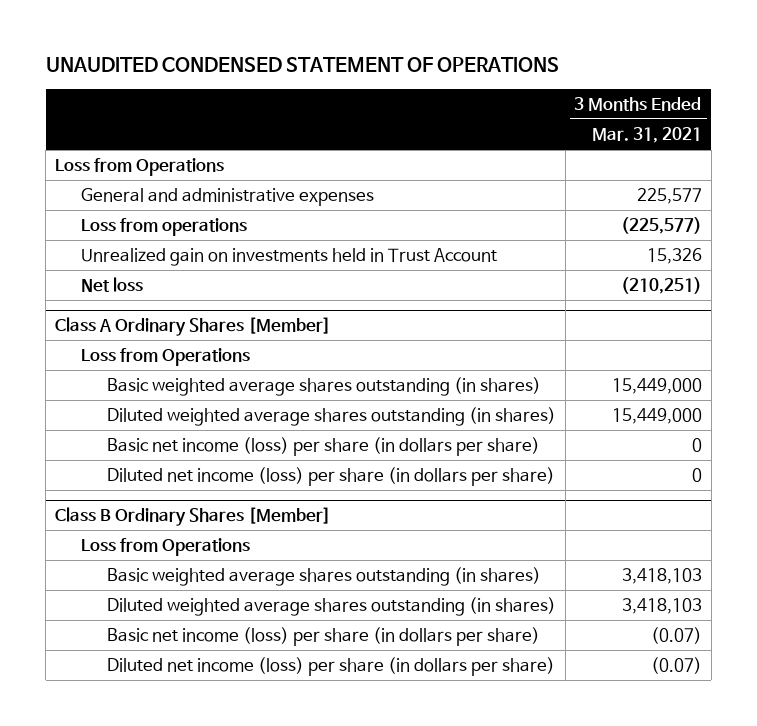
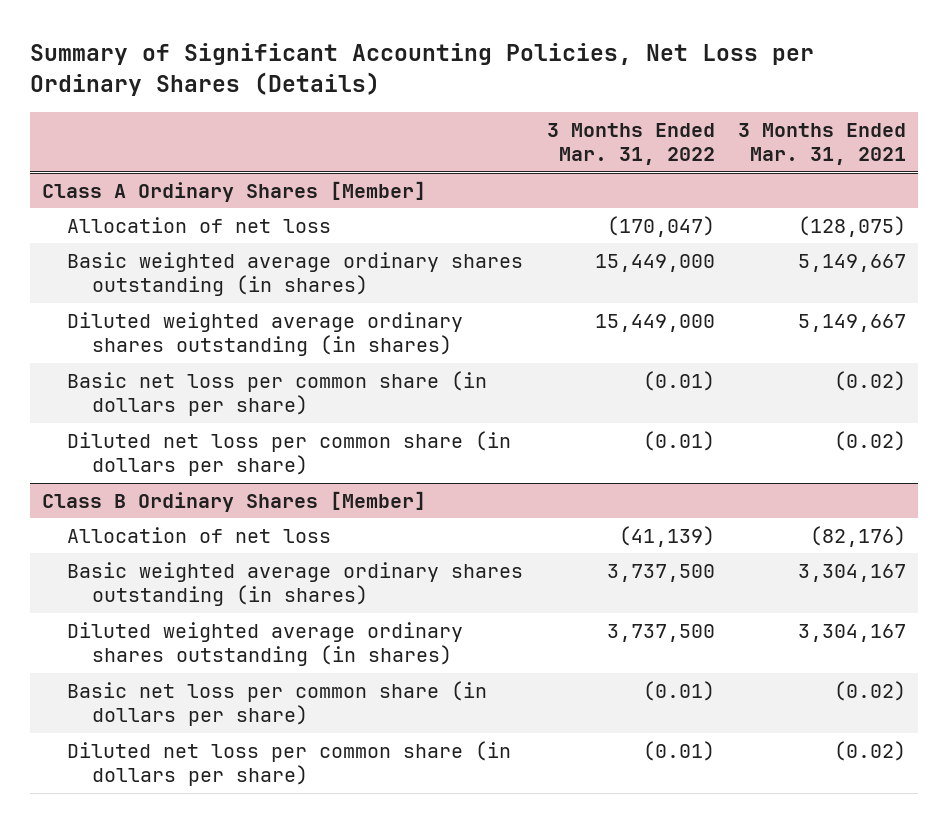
- UNAUDITED CONDENSED STATEMENT OF OPERATIONS
+ Summary of Significant Accounting Policies, Net Loss per Ordinary Shares (Details)
- | 3 Months Ended Mar. 31, 2021
+ | 3 Months Ended Mar. 31, 2022 | 3 Months Ended Mar. 31, 2021
- Loss from Operations
- General and administrative expenses | 225,577
- Loss from operations | (225,577)
- Unrealized gain on investments held in Trust Account | 15,326
- Net loss | (210,251)
@ Class A Ordinary Shares [Member]
- Loss from Operations
- Basic weighted average shares outstanding (in shares) | 15,449,000
- Diluted weighted average shares outstanding (in shares) | 15,449,000
- Basic net income (loss) per share (in dollars per share) | 0
- Diluted net income (loss) per share (in dollars per share) | 0
+ Allocation of net loss | (170,047) | (128,075)
+ Basic weighted average ordinary shares outstanding (in shares) | 15,449,000 | 5,149,667
+ Diluted weighted average ordinary shares outstanding (in shares) | 15,449,000 | 5,149,667
+ Basic net loss per common share (in dollars per share) | (0.01) | (0.02)
+ Diluted net loss per common share (in dollars per share) | (0.01) | (0.02)
@ Class B Ordinary Shares [Member]
- Loss from Operations
- Basic weighted average shares outstanding (in shares) | 3,418,103
- Diluted weighted average shares outstanding (in shares) | 3,418,103
- Basic net income (loss) per share (in dollars per share) | (0.07)
- Diluted net income (loss) per share (in dollars per share) | (0.07)
+ Allocation of net loss | (41,139) | (82,176)
+ Basic weighted average ordinary shares outstanding (in shares) | 3,737,500 | 3,304,167
+ Diluted weighted average ordinary shares outstanding (in shares) | 3,737,500 | 3,304,167
+ Basic net loss per common share (in dollars per share) | (0.01) | (0.02)
+ Diluted net loss per common share (in dollars per share) | (0.01) | (0.02)

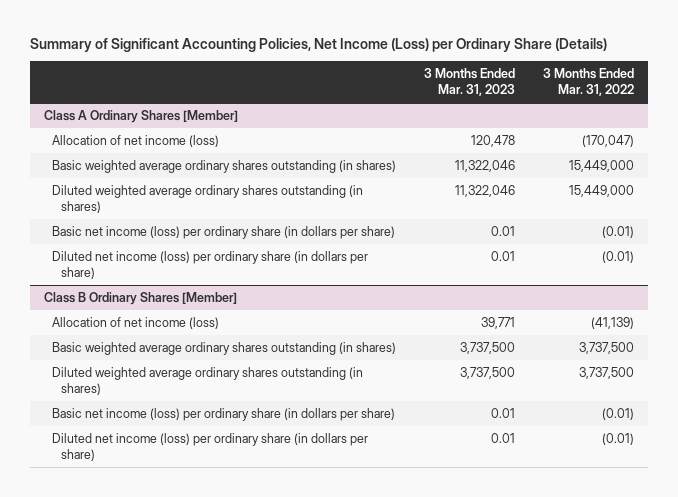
- Summary of Significant Accounting Policies, Net Loss per Ordinary Shares (Details)
+ Summary of Significant Accounting Policies, Net Income (Loss) per Ordinary Share (Details)
- | 3 Months Ended Mar. 31, 2022 | 3 Months Ended Mar. 31, 2021
+ | 3 Months Ended Mar. 31, 2023 | 3 Months Ended Mar. 31, 2022
@ Class A Ordinary Shares [Member]
- Allocation of net loss | (170,047) | (128,075)
+ Allocation of net income (loss) | 120,478 | (170,047)
- Basic net loss per common share (in dollars per share) | (0.01) | (0.02)
- Diluted net loss per common share (in dollars per share) | (0.01) | (0.02)
+ Basic net income (loss) per ordinary share (in dollars per share) | 0.01 | (0.01)
+ Diluted net income (loss) per ordinary share (in dollars per share) | 0.01 | (0.01)
@ Class B Ordinary Shares [Member]
- Allocation of net loss | (41,139) | (82,176)
+ Allocation of net income (loss) | 39,771 | (41,139)
- Basic net loss per common share (in dollars per share) | (0.01) | (0.02)
- Diluted net loss per common share (in dollars per share) | (0.01) | (0.02)
+ Basic net income (loss) per ordinary share (in dollars per share) | 0.01 | (0.01)
+ Diluted net income (loss) per ordinary share (in dollars per share) | 0.01 | (0.01)

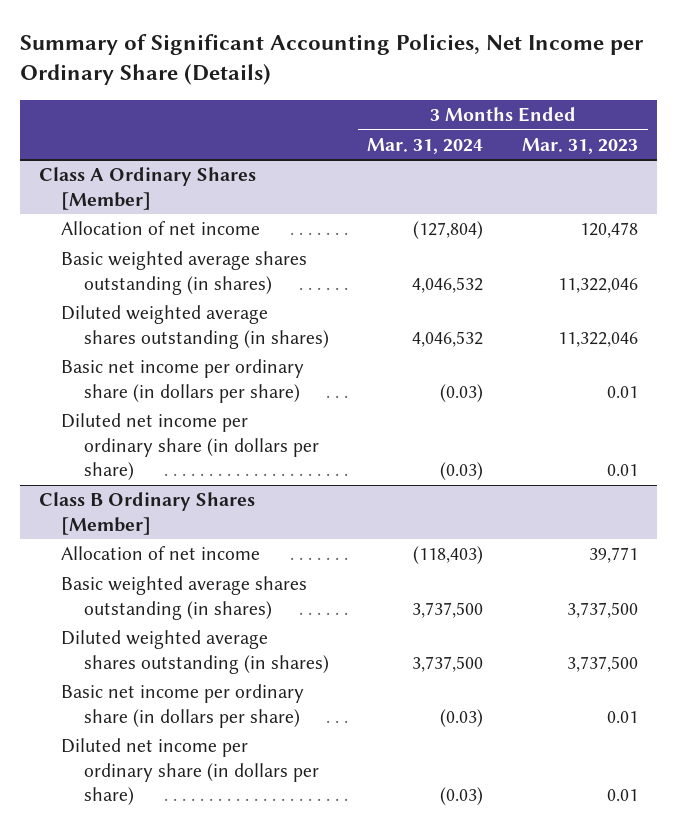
- Summary of Significant Accounting Policies, Net Income (Loss) per Ordinary Share (Details)
+ Summary of Significant Accounting Policies, Net Income per Ordinary Share (Details)
- | 3 Months Ended Mar. 31, 2023 | 3 Months Ended Mar. 31, 2022
+ | 3 Months Ended Mar. 31, 2024 | 3 Months Ended Mar. 31, 2023
@ Class A Ordinary Shares [Member]
- Allocation of net income (loss) | 120,478 | (170,047)
- Basic weighted average ordinary shares outstanding (in shares) | 11,322,046 | 15,449,000
- Diluted weighted average ordinary shares outstanding (in shares) | 11,322,046 | 15,449,000
- Basic net income (loss) per ordinary share (in dollars per share) | 0.01 | (0.01)
- Diluted net income (loss) per ordinary share (in dollars per share) | 0.01 | (0.01)
+ Allocation of net income | (127,804) | 120,478
+ Basic weighted average shares outstanding (in shares) | 4,046,532 | 11,322,046
+ Diluted weighted average shares outstanding (in shares) | 4,046,532 | 11,322,046
+ Basic net income per ordinary share (in dollars per share) | (0.03) | 0.01
+ Diluted net income per ordinary share (in dollars per share) | (0.03) | 0.01
@ Class B Ordinary Shares [Member]
- Allocation of net income (loss) | 39,771 | (41,139)
- Basic weighted average ordinary shares outstanding (in shares) | 3,737,500 | 3,737,500
- Diluted weighted average ordinary shares outstanding (in shares) | 3,737,500 | 3,737,500
- Basic net income (loss) per ordinary share (in dollars per share) | 0.01 | (0.01)
- Diluted net income (loss) per ordinary share (in dollars per share) | 0.01 | (0.01)
+ Allocation of net income | (118,403) | 39,771
+ Basic weighted average shares outstanding (in shares) | 3,737,500 | 3,737,500
+ Diluted weighted average shares outstanding (in shares) | 3,737,500 | 3,737,500
+ Basic net income per ordinary share (in dollars per share) | (0.03) | 0.01
+ Diluted net income per ordinary share (in dollars per share) | (0.03) | 0.01

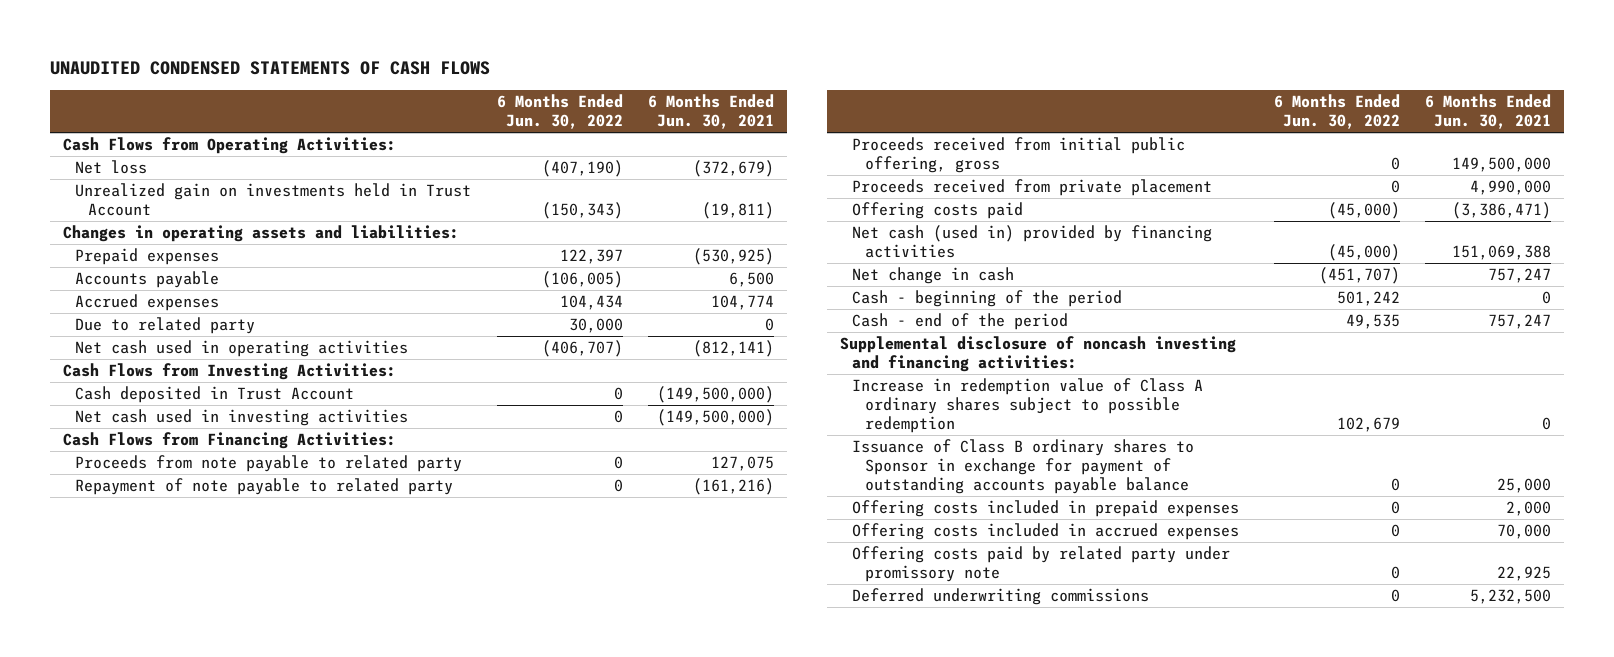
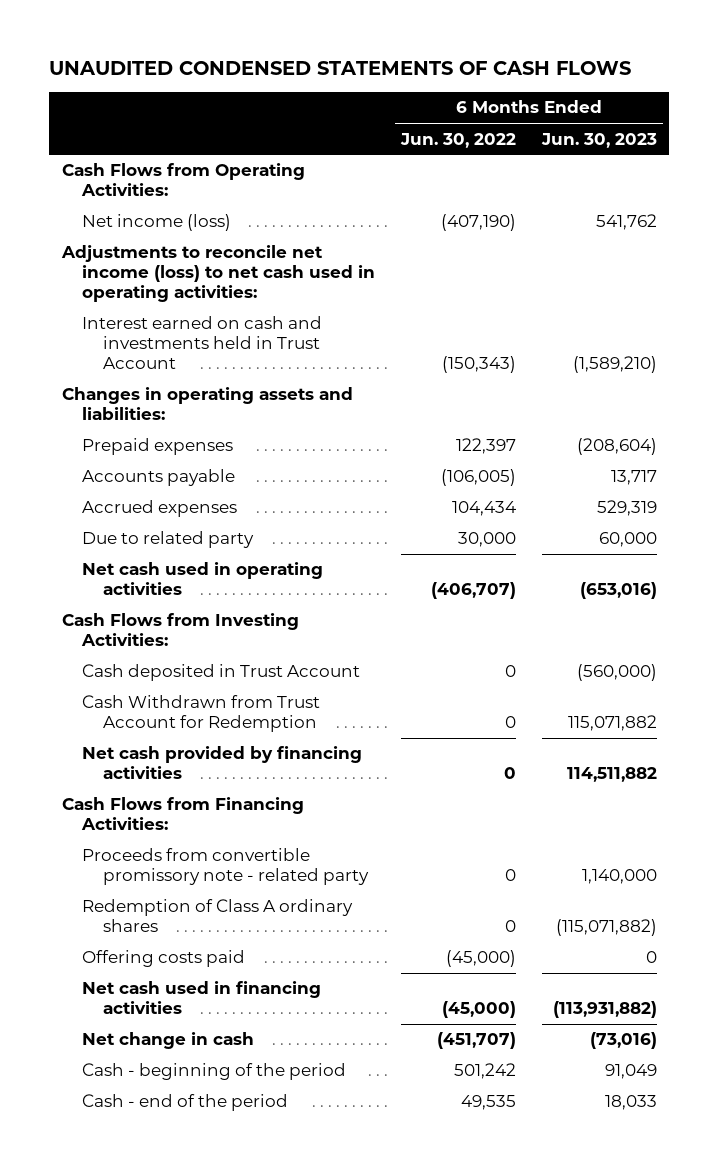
- | 6 Months Ended Jun. 30, 2022 | 6 Months Ended Jun. 30, 2021
+ | 6 Months Ended Jun. 30, 2022 | 6 Months Ended Jun. 30, 2023
- Net loss | (407,190) | (372,679)
- Unrealized gain on investments held in Trust Account | (150,343) | (19,811)
+ Net income (loss) | (407,190) | 541,762
+ Adjustments to reconcile net income (loss) to net cash used in operating activities:
+ Interest earned on cash and investments held in Trust Account | (150,343) | (1,589,210)
- Net cash used in investing activities | 0 | (149,500,000)
+ Cash Withdrawn from Trust Account for Redemption | 0 | 115,071,882
+ Net cash provided by financing activities | 0 | 114,511,882
- Proceeds from note payable to related party | 0 | 127,075
- Repayment of note payable to related party | 0 | (161,216)
- Proceeds received from initial public offering, gross | 0 | 149,500,000
- Proceeds received from private placement | 0 | 4,990,000
+ Proceeds from convertible promissory note - related party | 0 | 1,140,000
+ Redemption of Class A ordinary shares | 0 | (115,071,882)
- Net cash (used in) provided by financing activities | (45,000) | 151,069,388
+ Net cash used in financing activities | (45,000) | (113,931,882)
- Supplemental disclosure of noncash investing and financing activities:
- Increase in redemption value of Class A ordinary shares subject to possible redemption | 102,679 | 0
- Issuance of Class B ordinary shares to Sponsor in exchange for payment of outstanding accounts payable balance | 0 | 25,000
- Offering costs included in prepaid expenses | 0 | 2,000
- Offering costs included in accrued expenses | 0 | 70,000
- Offering costs paid by related party under promissory note | 0 | 22,925
- Deferred underwriting commissions | 0 | 5,232,500

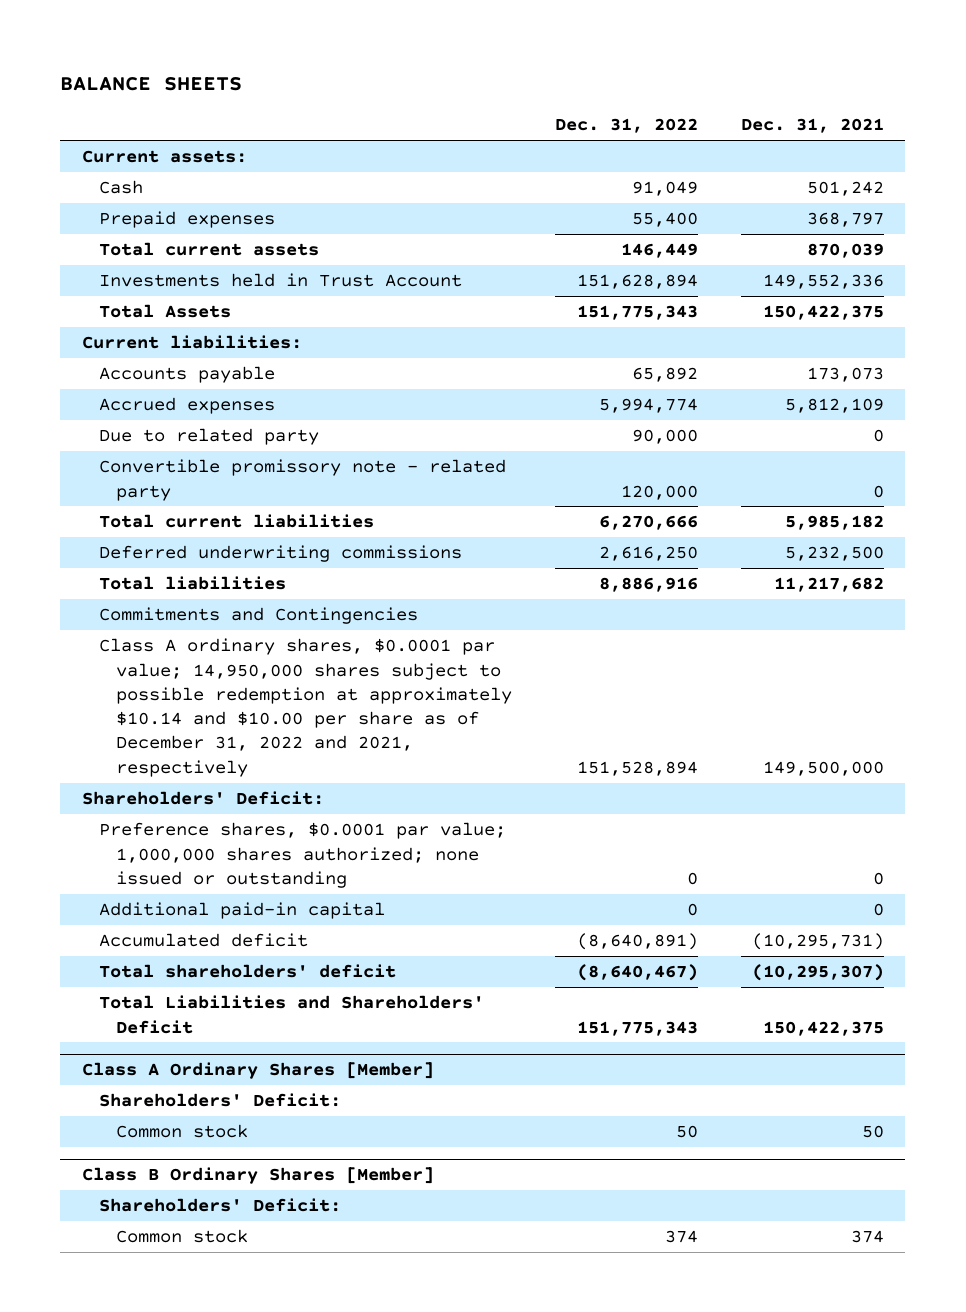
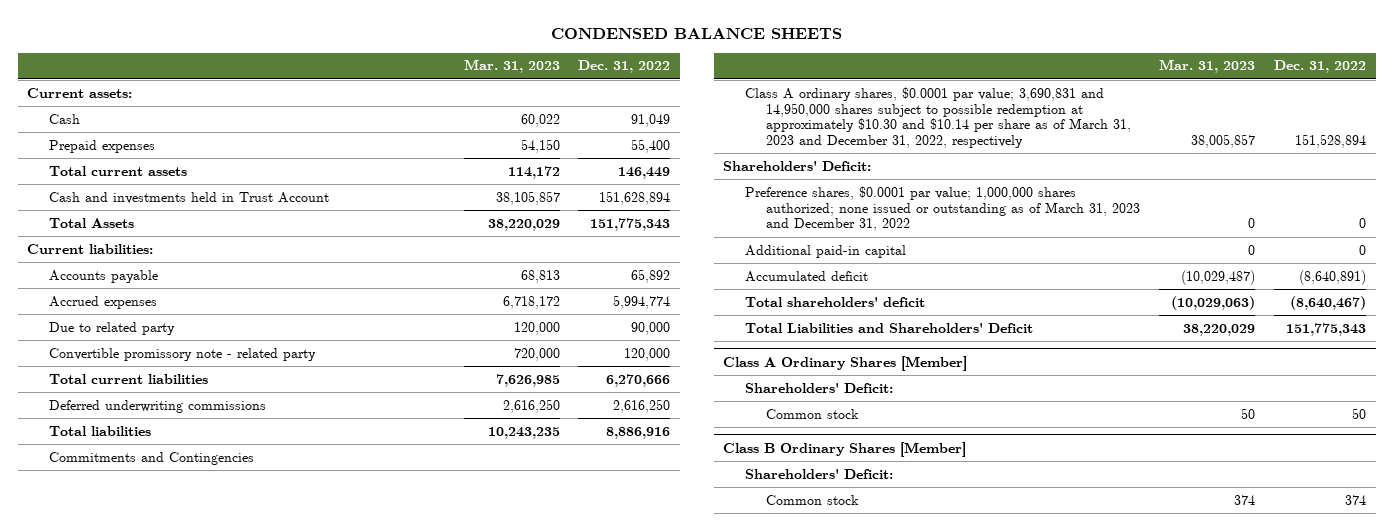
- BALANCE SHEETS
+ CONDENSED BALANCE SHEETS
- | Dec. 31, 2022 | Dec. 31, 2021
+ | Mar. 31, 2023 | Dec. 31, 2022
- Investments held in Trust Account | 151,628,894 | 149,552,336
+ Cash and investments held in Trust Account | 38,105,857 | 151,628,894
- Class A ordinary shares, $0.0001 par value; 14,950,000 shares subject to possible redemption at approximately $10.14 and $10.00 per share as of December 31, 2022 and 2021, respectively | 151,528,894 | 149,500,000
+ Class A ordinary shares, $0.0001 par value; 3,690,831 and 14,950,000 shares subject to possible redemption at approximately $10.30 and $10.14 per share as of March 31, 2023 and December 31, 2022, respectively | 38,005,857 | 151,528,894
- Preference shares, $0.0001 par value; 1,000,000 shares authorized; none issued or outstanding | 0 | 0
+ Preference shares, $0.0001 par value; 1,000,000 shares authorized; none issued or outstanding as of March 31, 2023 and December 31, 2022 | 0 | 0

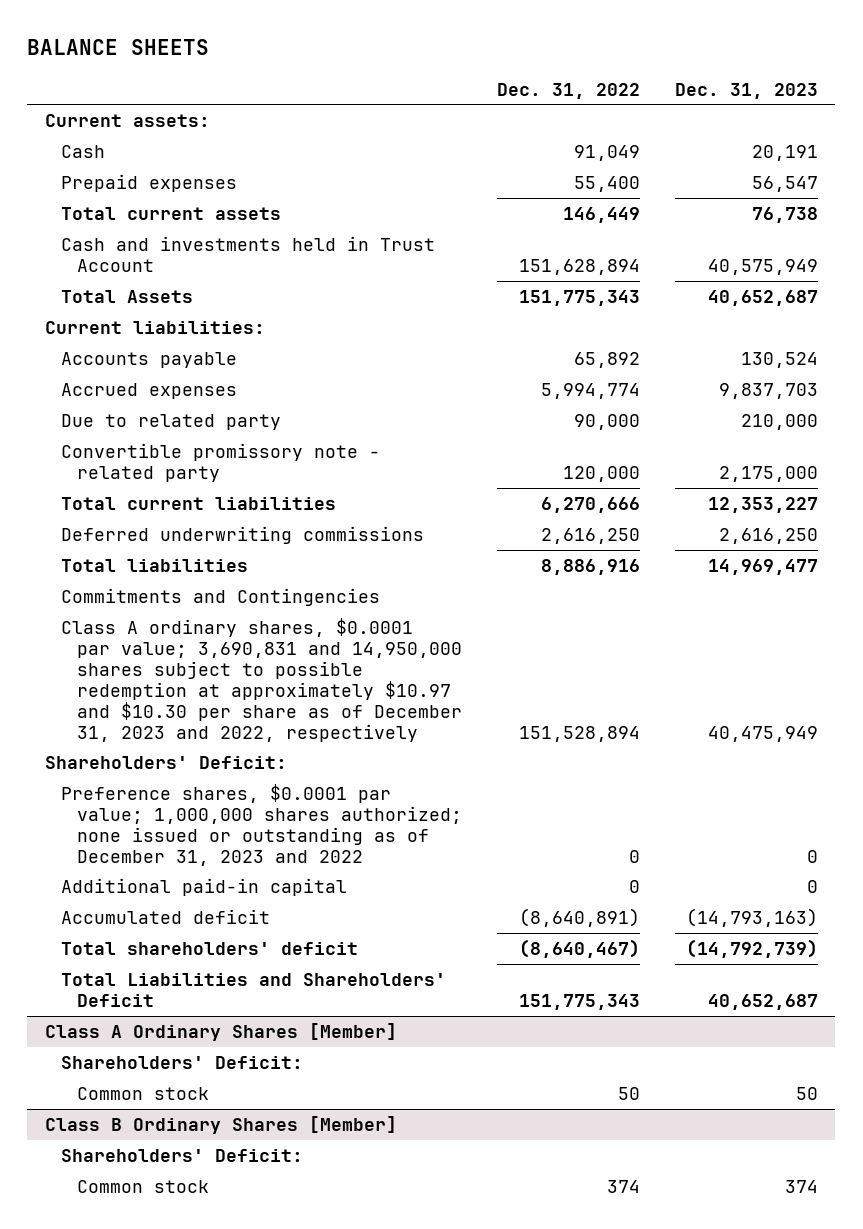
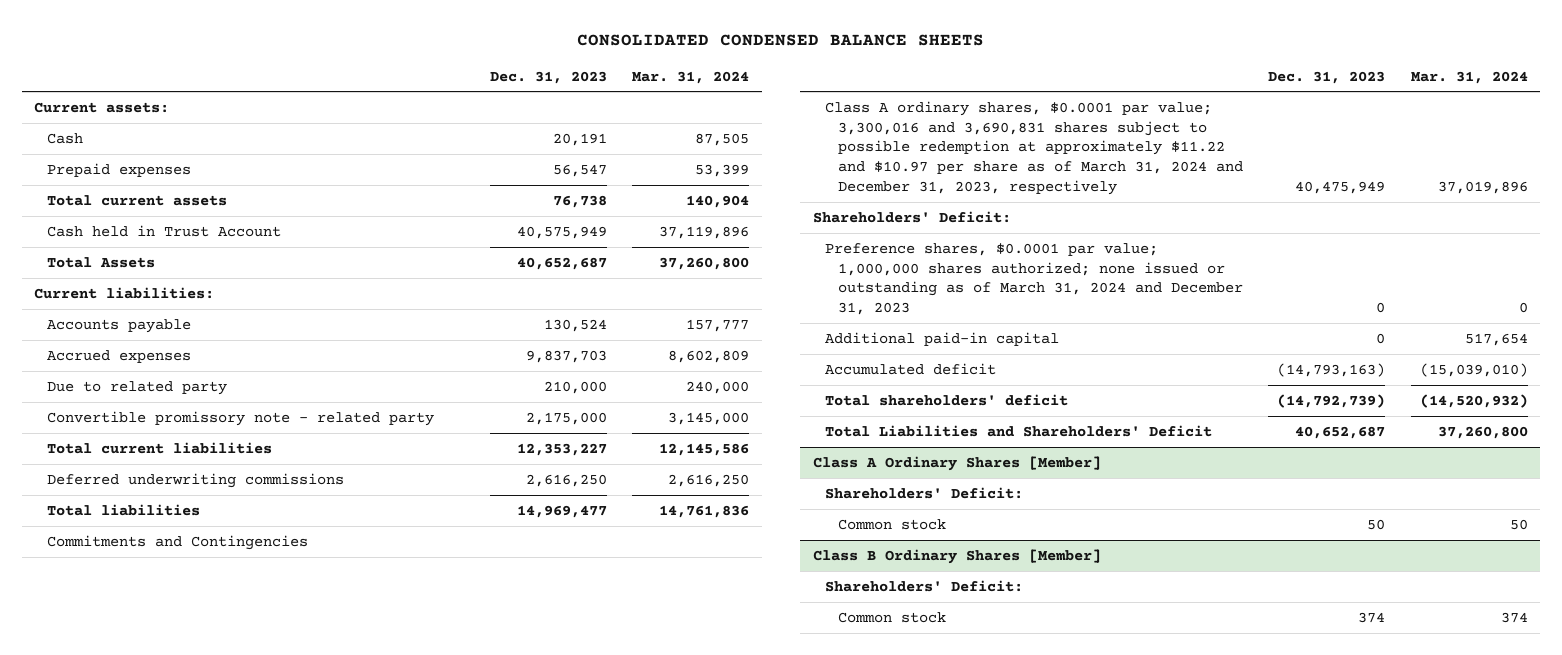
- BALANCE SHEETS
+ CONSOLIDATED CONDENSED BALANCE SHEETS
- | Dec. 31, 2022 | Dec. 31, 2023
+ | Dec. 31, 2023 | Mar. 31, 2024
- Cash and investments held in Trust Account | 151,628,894 | 40,575,949
+ Cash held in Trust Account | 40,575,949 | 37,119,896
- Class A ordinary shares, $0.0001 par value; 3,690,831 and 14,950,000 shares subject to possible redemption at approximately $10.97 and $10.30 per share as of December 31, 2023 and 2022, respectively | 151,528,894 | 40,475,949
+ Class A ordinary shares, $0.0001 par value; 3,300,016 and 3,690,831 shares subject to possible redemption at approximately $11.22 and $10.97 per share as of March 31, 2024 and December 31, 2023, respectively | 40,475,949 | 37,019,896
- Preference shares, $0.0001 par value; 1,000,000 shares authorized; none issued or outstanding as of December 31, 2023 and 2022 | 0 | 0
+ Preference shares, $0.0001 par value; 1,000,000 shares authorized; none issued or outstanding as of March 31, 2024 and December 31, 2023 | 0 | 0

